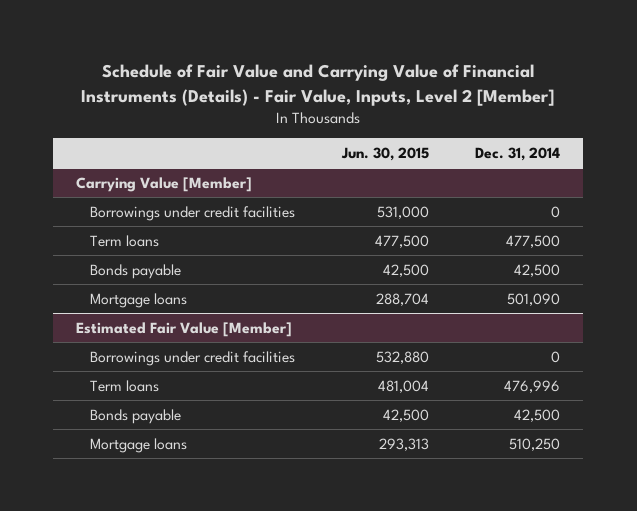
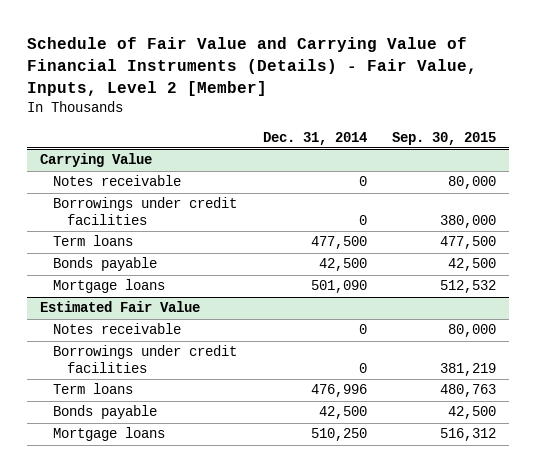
- | Jun. 30, 2015 | Dec. 31, 2014
+ | Dec. 31, 2014 | Sep. 30, 2015
- Carrying Value [Member]
+ Carrying Value
+ Notes receivable | 0 | 80,000
- Estimated Fair Value [Member]
+ Estimated Fair Value
+ Notes receivable | 0 | 80,000

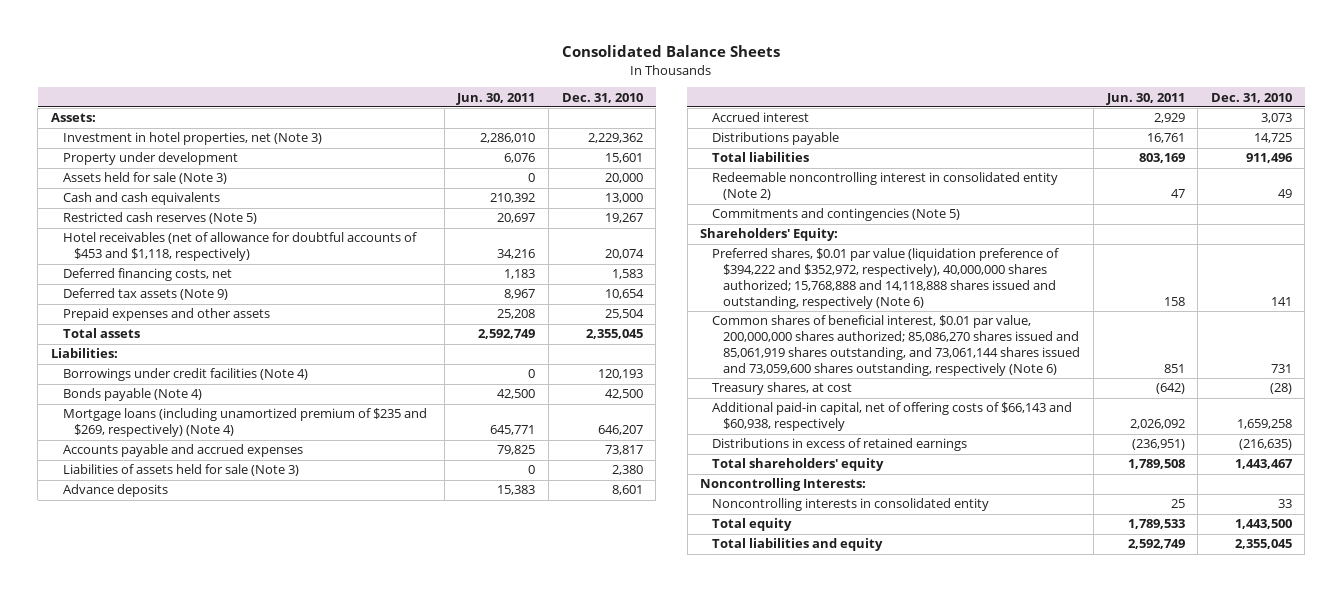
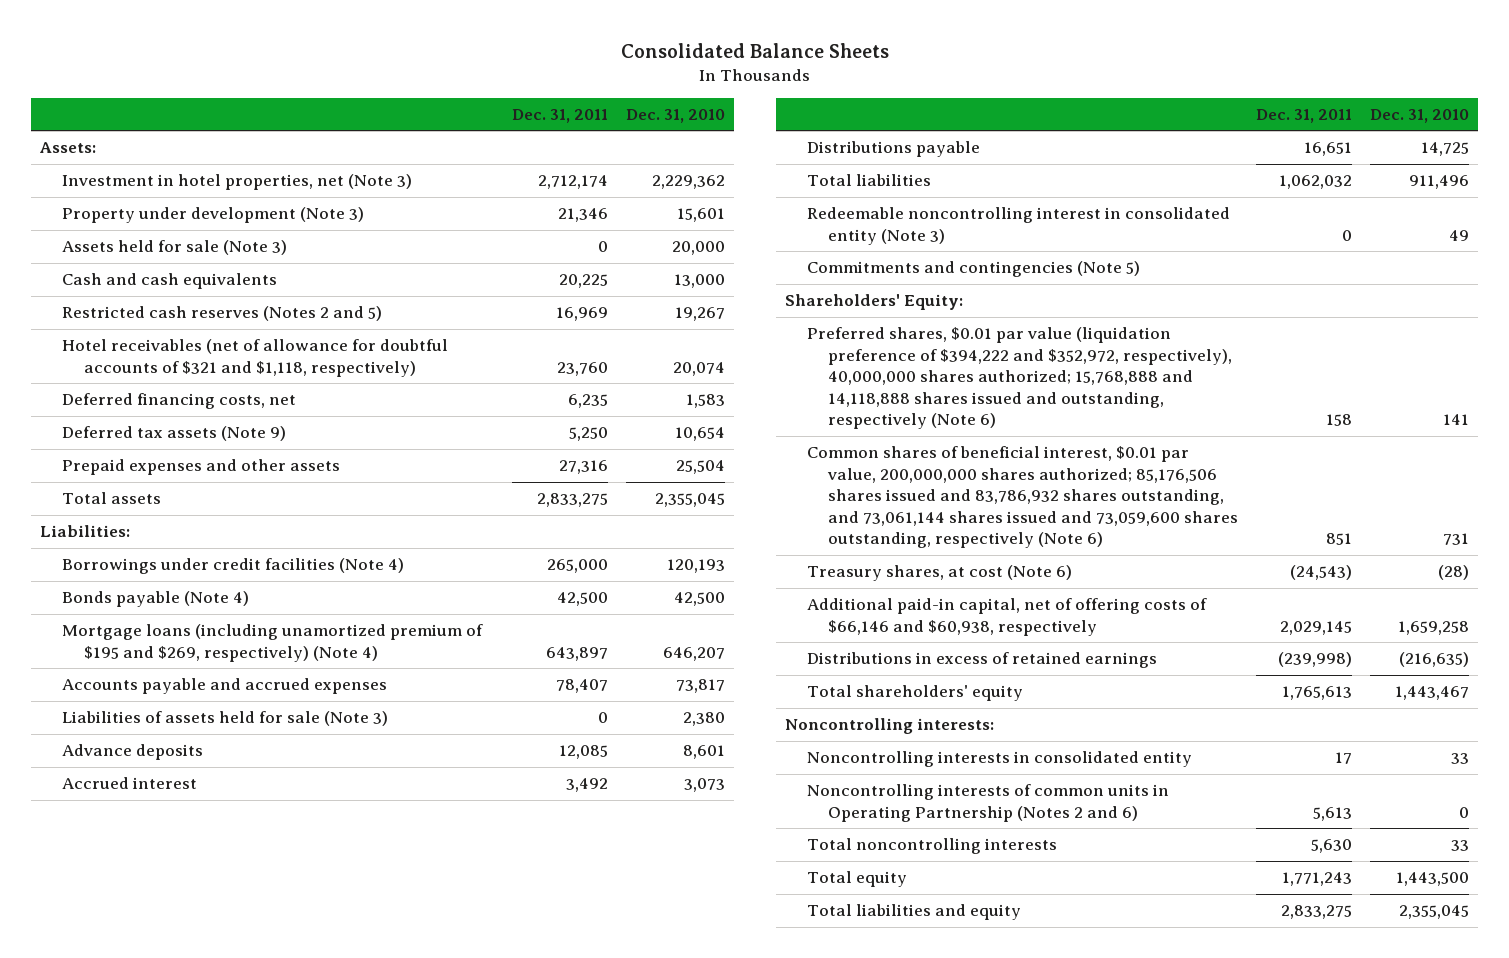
- | Jun. 30, 2011 | Dec. 31, 2010
+ | Dec. 31, 2011 | Dec. 31, 2010
- Property under development | 6,076 | 15,601
+ Property under development (Note 3) | 21,346 | 15,601
- Restricted cash reserves (Note 5) | 20,697 | 19,267
- Hotel receivables (net of allowance for doubtful accounts of $453 and $1,118, respectively) | 34,216 | 20,074
+ Restricted cash reserves (Notes 2 and 5) | 16,969 | 19,267
+ Hotel receivables (net of allowance for doubtful accounts of $321 and $1,118, respectively) | 23,760 | 20,074
- Mortgage loans (including unamortized premium of $235 and $269, respectively) (Note 4) | 645,771 | 646,207
+ Mortgage loans (including unamortized premium of $195 and $269, respectively) (Note 4) | 643,897 | 646,207
- Redeemable noncontrolling interest in consolidated entity (Note 2) | 47 | 49
+ Redeemable noncontrolling interest in consolidated entity (Note 3) | 0 | 49
- Common shares of beneficial interest, $0.01 par value, 200,000,000 shares authorized; 85,086,270 shares issued and 85,061,919 shares outstanding, and 73,061,144 shares issued and 73,059,600 shares outstanding, respectively (Note 6) | 851 | 731
- Treasury shares, at cost | (642) | (28)
- Additional paid-in capital, net of offering costs of $66,143 and $60,938, respectively | 2,026,092 | 1,659,258
+ Common shares of beneficial interest, $0.01 par value, 200,000,000 shares authorized; 85,176,506 shares issued and 83,786,932 shares outstanding, and 73,061,144 shares issued and 73,059,600 shares outstanding, respectively (Note 6) | 851 | 731
+ Treasury shares, at cost (Note 6) | (24,543) | (28)
+ Additional paid-in capital, net of offering costs of $66,146 and $60,938, respectively | 2,029,145 | 1,659,258
- Noncontrolling Interests:
+ Noncontrolling interests:
+ Noncontrolling interests of common units in Operating Partnership (Notes 2 and 6) | 5,613 | 0
+ Total noncontrolling interests | 5,630 | 33

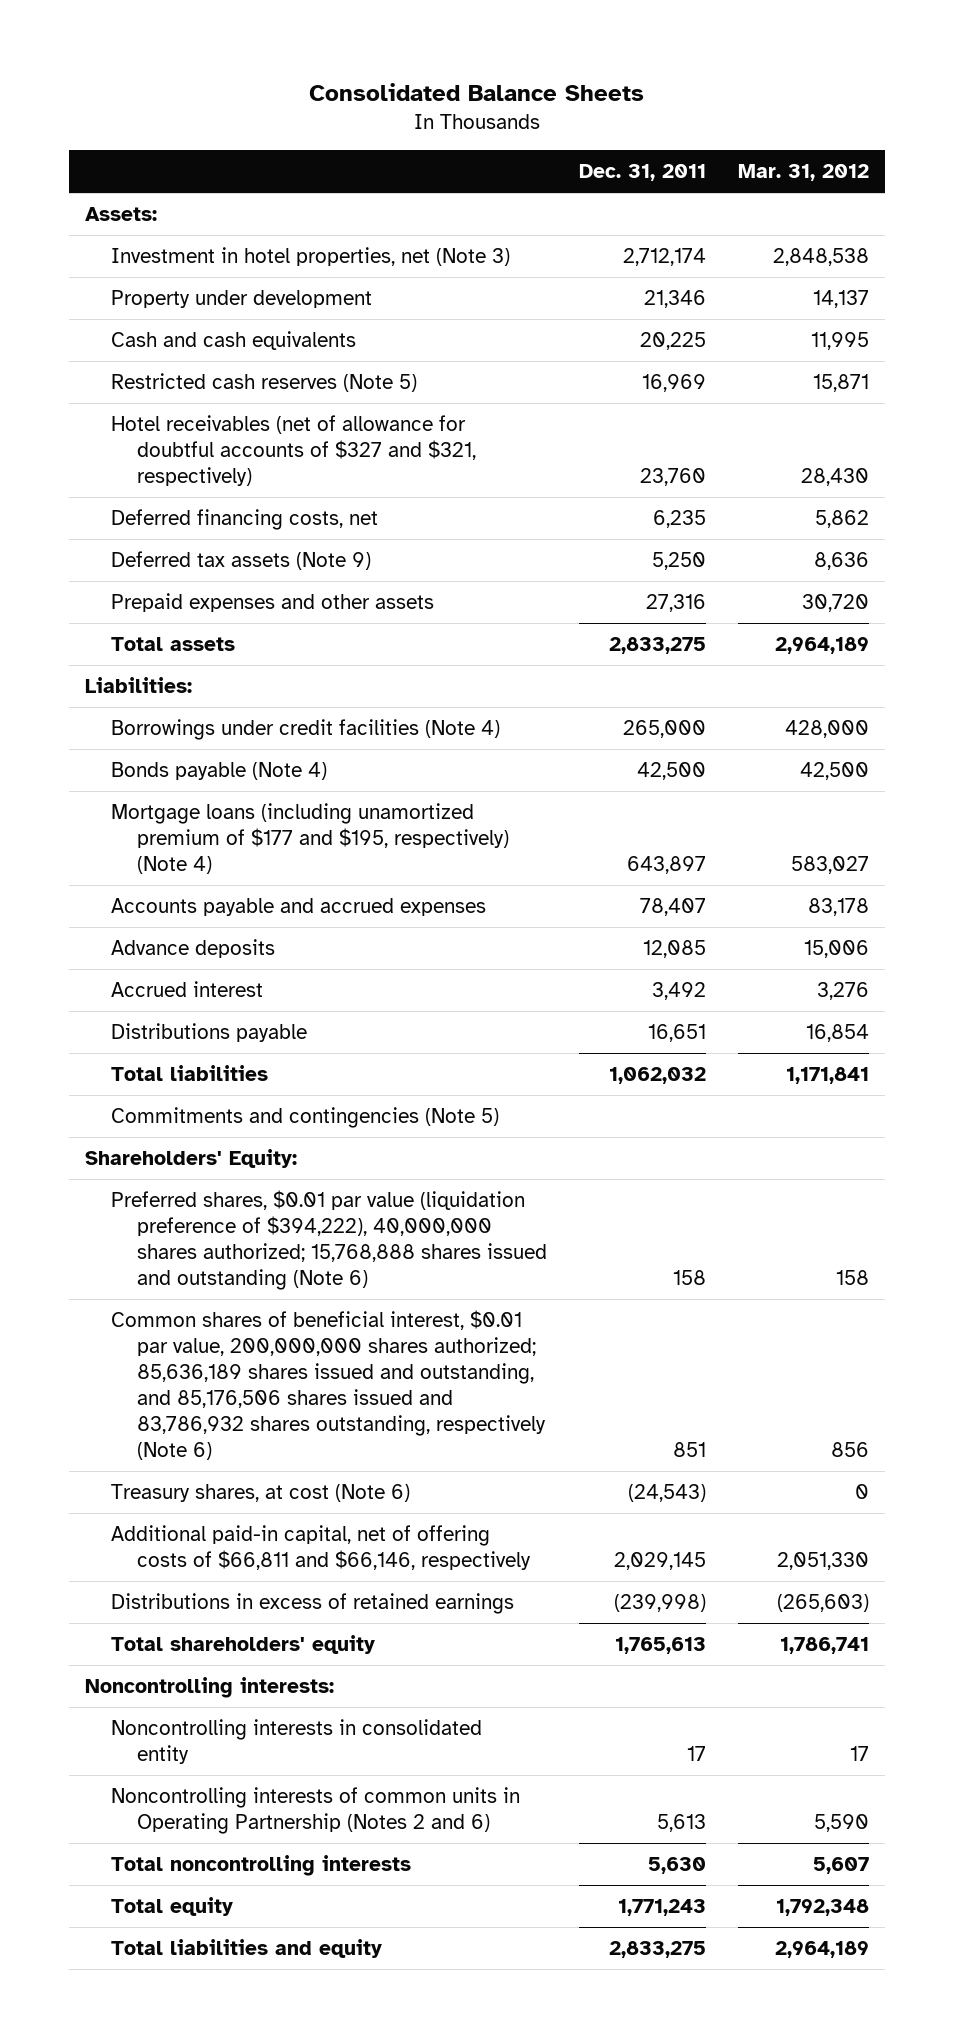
- | Dec. 31, 2011 | Dec. 31, 2010
+ | Dec. 31, 2011 | Mar. 31, 2012
- Property under development (Note 3) | 21,346 | 15,601
- Assets held for sale (Note 3) | 0 | 20,000
+ Property under development | 21,346 | 14,137
- Restricted cash reserves (Notes 2 and 5) | 16,969 | 19,267
- Hotel receivables (net of allowance for doubtful accounts of $321 and $1,118, respectively) | 23,760 | 20,074
+ Restricted cash reserves (Note 5) | 16,969 | 15,871
+ Hotel receivables (net of allowance for doubtful accounts of $327 and $321, respectively) | 23,760 | 28,430
- Mortgage loans (including unamortized premium of $195 and $269, respectively) (Note 4) | 643,897 | 646,207
+ Mortgage loans (including unamortized premium of $177 and $195, respectively) (Note 4) | 643,897 | 583,027
- Liabilities of assets held for sale (Note 3) | 0 | 2,380
- Redeemable noncontrolling interest in consolidated entity (Note 3) | 0 | 49
- Preferred shares, $0.01 par value (liquidation preference of $394,222 and $352,972, respectively), 40,000,000 shares authorized; 15,768,888 and 14,118,888 shares issued and outstanding, respectively (Note 6) | 158 | 141
- Common shares of beneficial interest, $0.01 par value, 200,000,000 shares authorized; 85,176,506 shares issued and 83,786,932 shares outstanding, and 73,061,144 shares issued and 73,059,600 shares outstanding, respectively (Note 6) | 851 | 731
+ Preferred shares, $0.01 par value (liquidation preference of $394,222), 40,000,000 shares authorized; 15,768,888 shares issued and outstanding (Note 6) | 158 | 158
+ Common shares of beneficial interest, $0.01 par value, 200,000,000 shares authorized; 85,636,189 shares issued and outstanding, and 85,176,506 shares issued and 83,786,932 shares outstanding, respectively (Note 6) | 851 | 856
- Additional paid-in capital, net of offering costs of $66,146 and $60,938, respectively | 2,029,145 | 1,659,258
+ Additional paid-in capital, net of offering costs of $66,811 and $66,146, respectively | 2,029,145 | 2,051,330

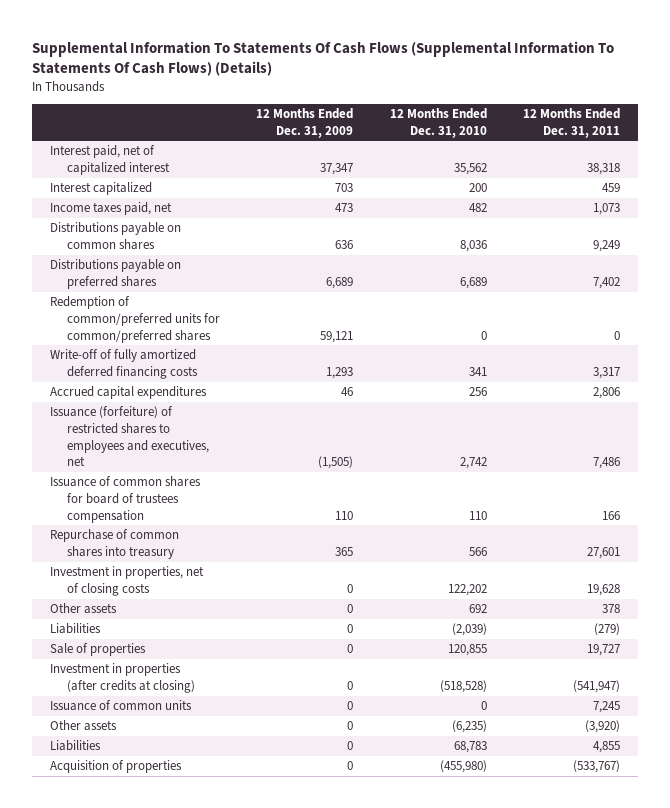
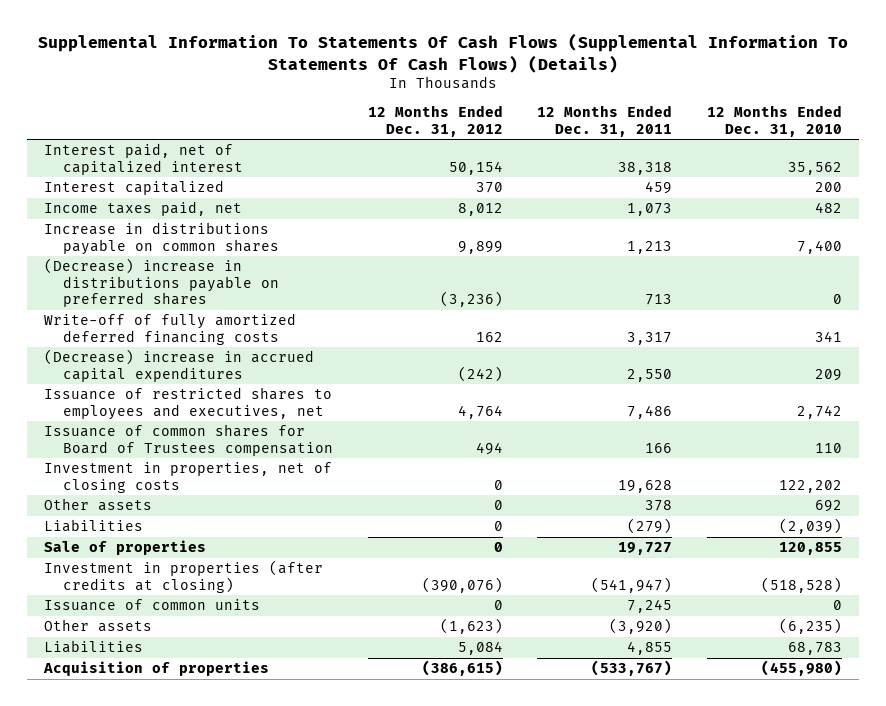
- | 12 Months Ended Dec. 31, 2009 | 12 Months Ended Dec. 31, 2010 | 12 Months Ended Dec. 31, 2011
+ | 12 Months Ended Dec. 31, 2012 | 12 Months Ended Dec. 31, 2011 | 12 Months Ended Dec. 31, 2010
- Distributions payable on common shares | 636 | 8,036 | 9,249
- Distributions payable on preferred shares | 6,689 | 6,689 | 7,402
- Redemption of common/preferred units for common/preferred shares | 59,121 | 0 | 0
+ Increase in distributions payable on common shares | 9,899 | 1,213 | 7,400
+ (Decrease) increase in distributions payable on preferred shares | (3,236) | 713 | 0
- Accrued capital expenditures | 46 | 256 | 2,806
- Issuance (forfeiture) of restricted shares to employees and executives, net | (1,505) | 2,742 | 7,486
- Issuance of common shares for board of trustees compensation | 110 | 110 | 166
- Repurchase of common shares into treasury | 365 | 566 | 27,601
+ (Decrease) increase in accrued capital expenditures | (242) | 2,550 | 209
+ Issuance of restricted shares to employees and executives, net | 4,764 | 7,486 | 2,742
+ Issuance of common shares for Board of Trustees compensation | 494 | 166 | 110

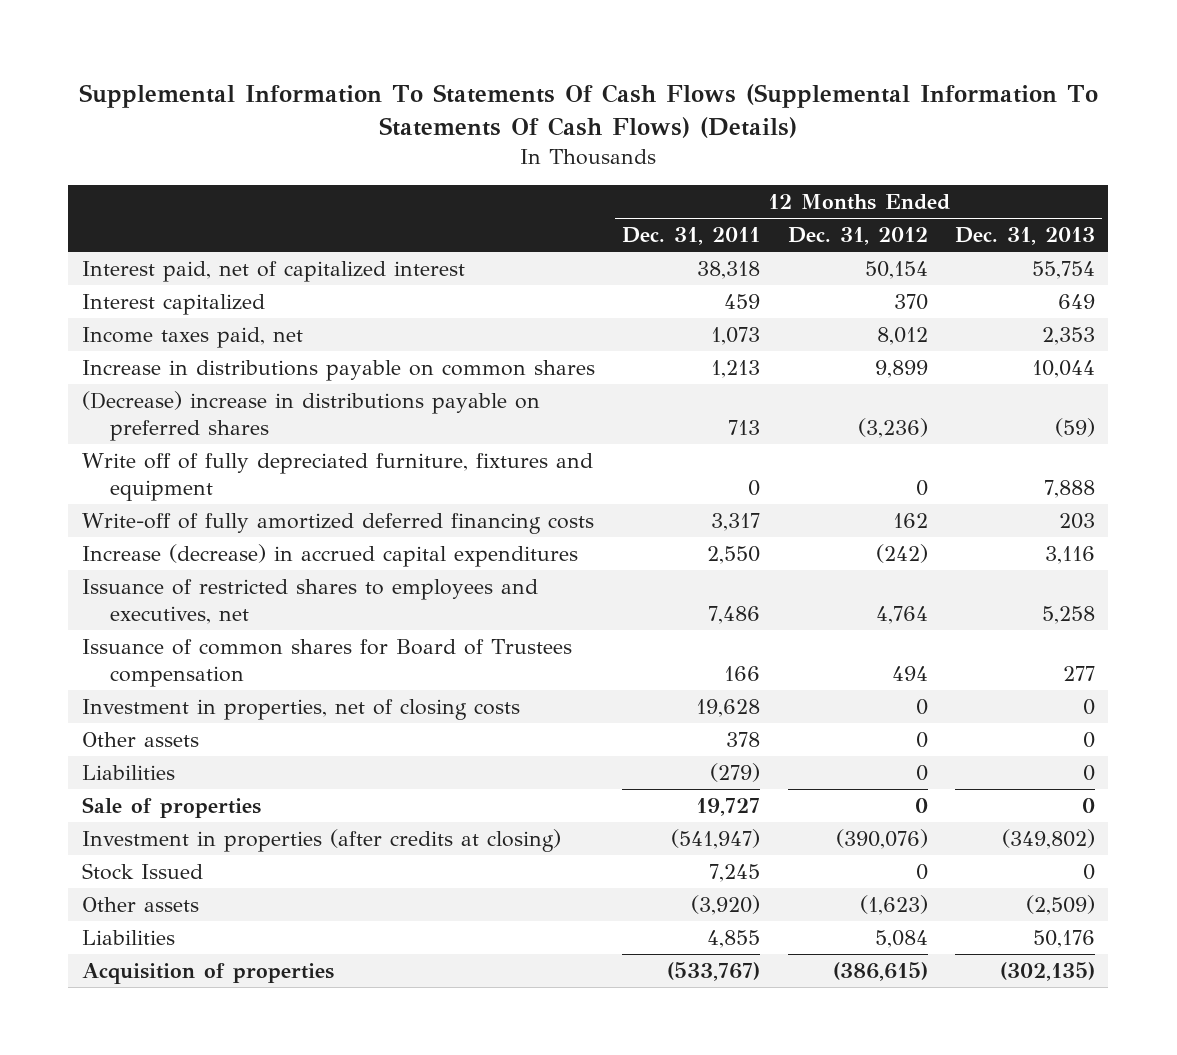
- | 12 Months Ended Dec. 31, 2012 | 12 Months Ended Dec. 31, 2011 | 12 Months Ended Dec. 31, 2010
+ | 12 Months Ended Dec. 31, 2011 | 12 Months Ended Dec. 31, 2012 | 12 Months Ended Dec. 31, 2013
+ Write off of fully depreciated furniture, fixtures and equipment | 0 | 0 | 7,888
- (Decrease) increase in accrued capital expenditures | (242) | 2,550 | 209
+ Increase (decrease) in accrued capital expenditures | 2,550 | (242) | 3,116
- Issuance of common units | 0 | 7,245 | 0
+ Stock Issued | 7,245 | 0 | 0

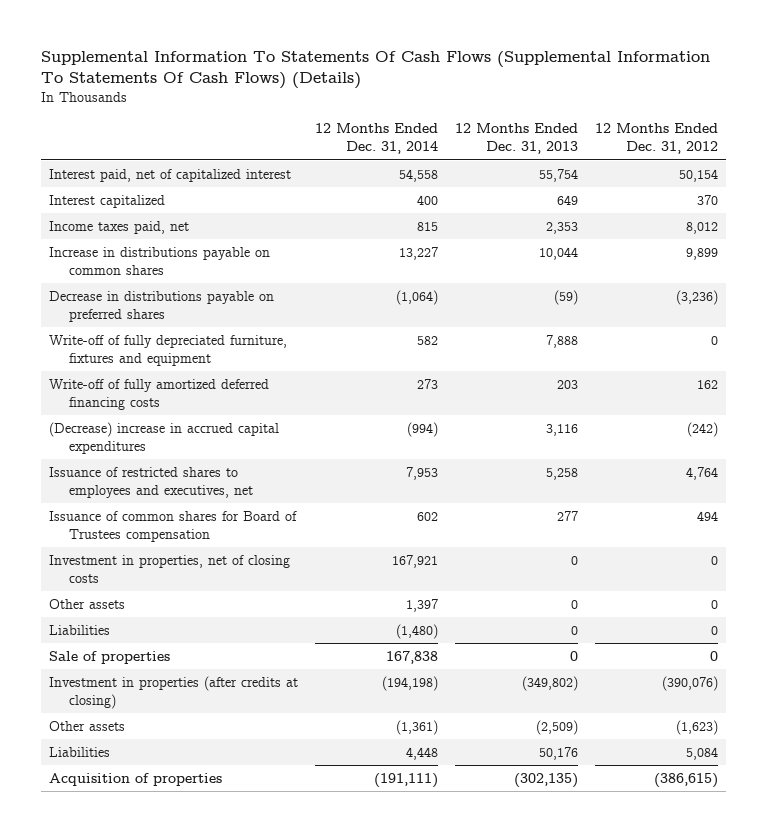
- | 12 Months Ended Dec. 31, 2011 | 12 Months Ended Dec. 31, 2012 | 12 Months Ended Dec. 31, 2013
+ | 12 Months Ended Dec. 31, 2014 | 12 Months Ended Dec. 31, 2013 | 12 Months Ended Dec. 31, 2012
- (Decrease) increase in distributions payable on preferred shares | 713 | (3,236) | (59)
- Write off of fully depreciated furniture, fixtures and equipment | 0 | 0 | 7,888
+ Decrease in distributions payable on preferred shares | (1,064) | (59) | (3,236)
+ Write-off of fully depreciated furniture, fixtures and equipment | 582 | 7,888 | 0
- Increase (decrease) in accrued capital expenditures | 2,550 | (242) | 3,116
+ (Decrease) increase in accrued capital expenditures | (994) | 3,116 | (242)
- Stock Issued | 7,245 | 0 | 0

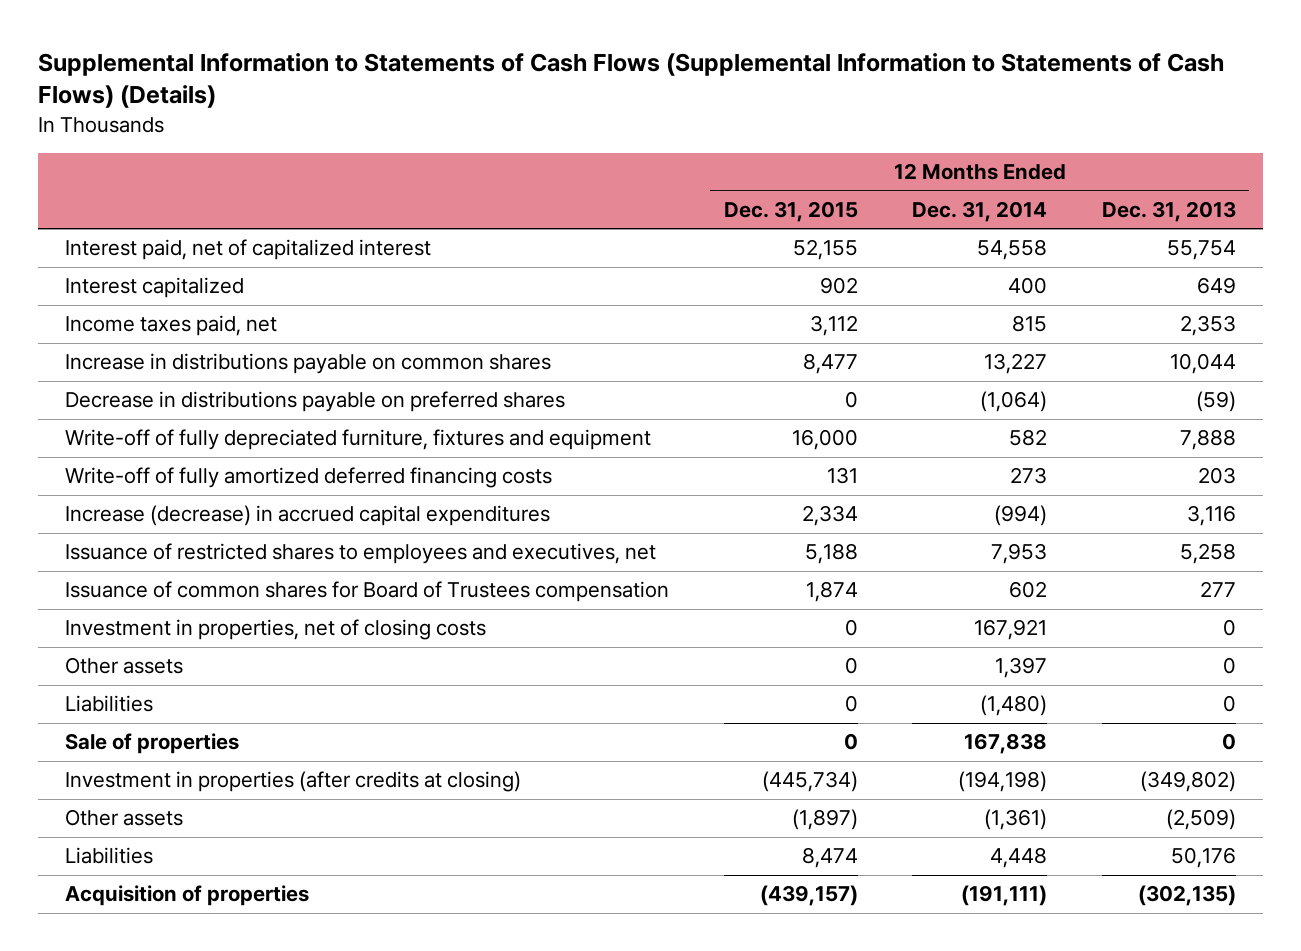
- Supplemental Information To Statements Of Cash Flows (Supplemental Information To Statements Of Cash Flows) (Details)
+ Supplemental Information to Statements of Cash Flows (Supplemental Information to Statements of Cash Flows) (Details)
- | 12 Months Ended Dec. 31, 2014 | 12 Months Ended Dec. 31, 2013 | 12 Months Ended Dec. 31, 2012
+ | 12 Months Ended Dec. 31, 2015 | 12 Months Ended Dec. 31, 2014 | 12 Months Ended Dec. 31, 2013
- (Decrease) increase in accrued capital expenditures | (994) | 3,116 | (242)
+ Increase (decrease) in accrued capital expenditures | 2,334 | (994) | 3,116

